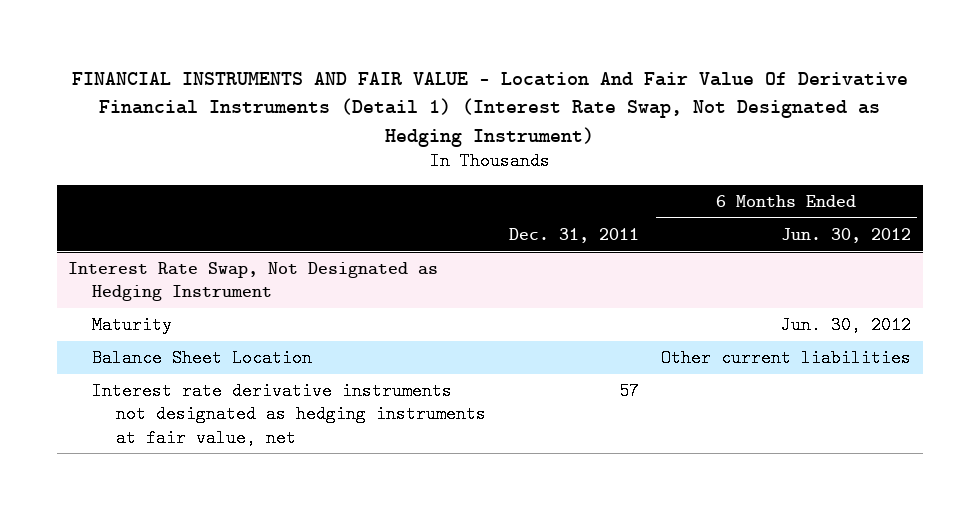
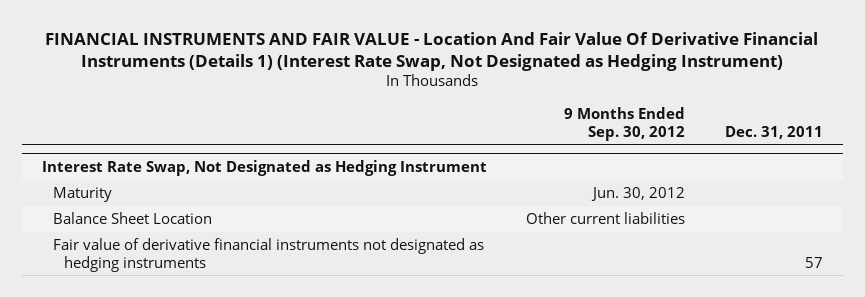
- FINANCIAL INSTRUMENTS AND FAIR VALUE - Location And Fair Value Of Derivative Financial Instruments (Detail 1) (Interest Rate Swap, Not Designated as Hedging Instrument)
+ FINANCIAL INSTRUMENTS AND FAIR VALUE - Location And Fair Value Of Derivative Financial Instruments (Details 1) (Interest Rate Swap, Not Designated as Hedging Instrument)
- | Dec. 31, 2011 | 6 Months Ended Jun. 30, 2012
+ | 9 Months Ended Sep. 30, 2012 | Dec. 31, 2011
@ Interest Rate Swap, Not Designated as Hedging Instrument
- Interest rate derivative instruments not designated as hedging instruments at fair value, net | 57 |
+ Fair value of derivative financial instruments not designated as hedging instruments | | 57

